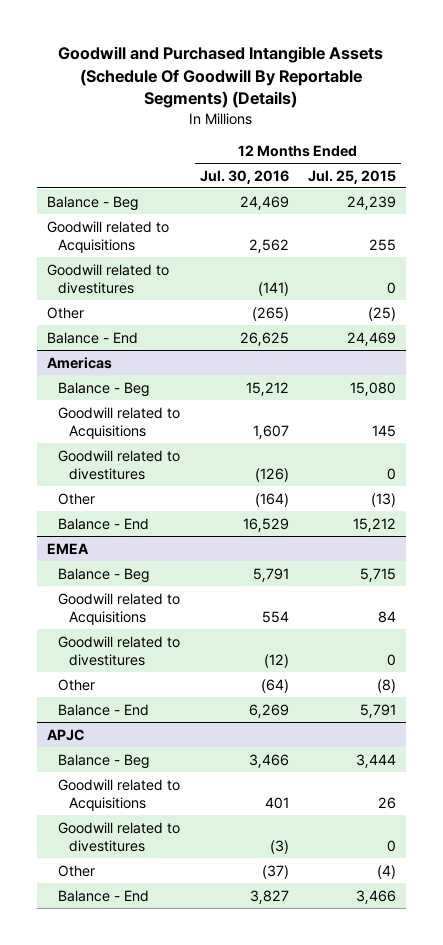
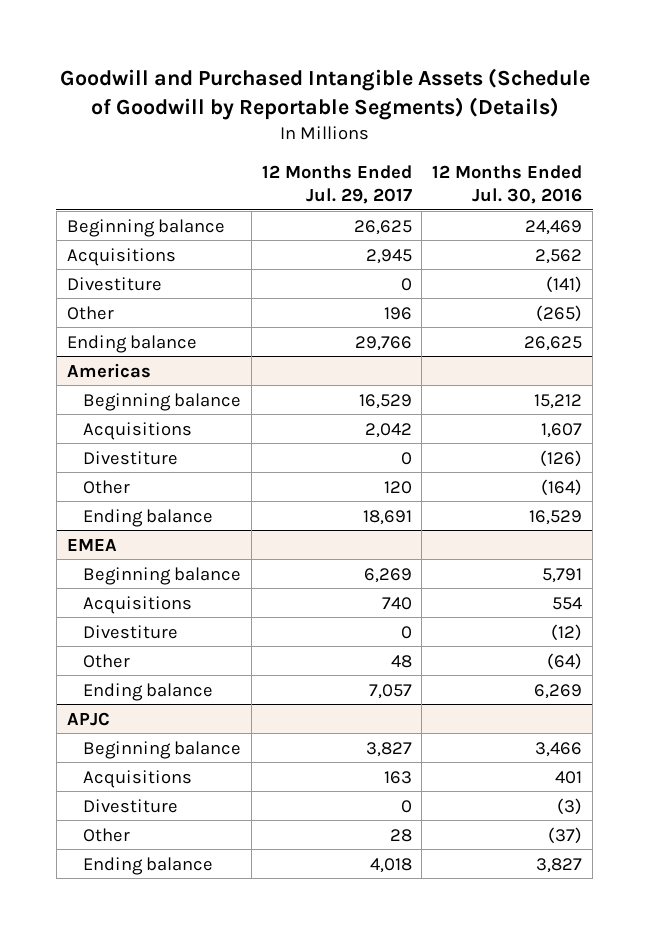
- Goodwill and Purchased Intangible Assets (Schedule Of Goodwill By Reportable Segments) (Details)
+ Goodwill and Purchased Intangible Assets (Schedule of Goodwill by Reportable Segments) (Details)
- | 12 Months Ended Jul. 30, 2016 | 12 Months Ended Jul. 25, 2015
+ | 12 Months Ended Jul. 29, 2017 | 12 Months Ended Jul. 30, 2016
- Balance - Beg | 24,469 | 24,239
- Goodwill related to Acquisitions | 2,562 | 255
- Goodwill related to divestitures | (141) | 0
+ Beginning balance | 26,625 | 24,469
+ Acquisitions | 2,945 | 2,562
+ Divestiture | 0 | (141)
- Balance - End | 26,625 | 24,469
+ Ending balance | 29,766 | 26,625
@ Americas
- Balance - Beg | 15,212 | 15,080
- Goodwill related to Acquisitions | 1,607 | 145
- Goodwill related to divestitures | (126) | 0
+ Beginning balance | 16,529 | 15,212
+ Acquisitions | 2,042 | 1,607
+ Divestiture | 0 | (126)
- Balance - End | 16,529 | 15,212
+ Ending balance | 18,691 | 16,529
@ EMEA
- Balance - Beg | 5,791 | 5,715
- Goodwill related to Acquisitions | 554 | 84
- Goodwill related to divestitures | (12) | 0
+ Beginning balance | 6,269 | 5,791
+ Acquisitions | 740 | 554
+ Divestiture | 0 | (12)
- Balance - End | 6,269 | 5,791
+ Ending balance | 7,057 | 6,269
@ APJC
- Balance - Beg | 3,466 | 3,444
- Goodwill related to Acquisitions | 401 | 26
- Goodwill related to divestitures | (3) | 0
+ Beginning balance | 3,827 | 3,466
+ Acquisitions | 163 | 401
+ Divestiture | 0 | (3)
- Balance - End | 3,827 | 3,466
+ Ending balance | 4,018 | 3,827

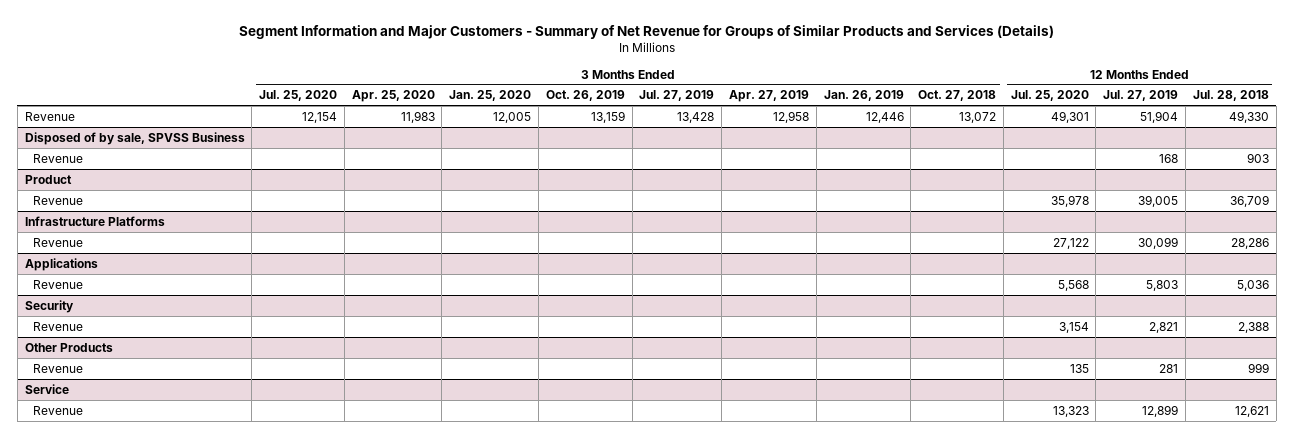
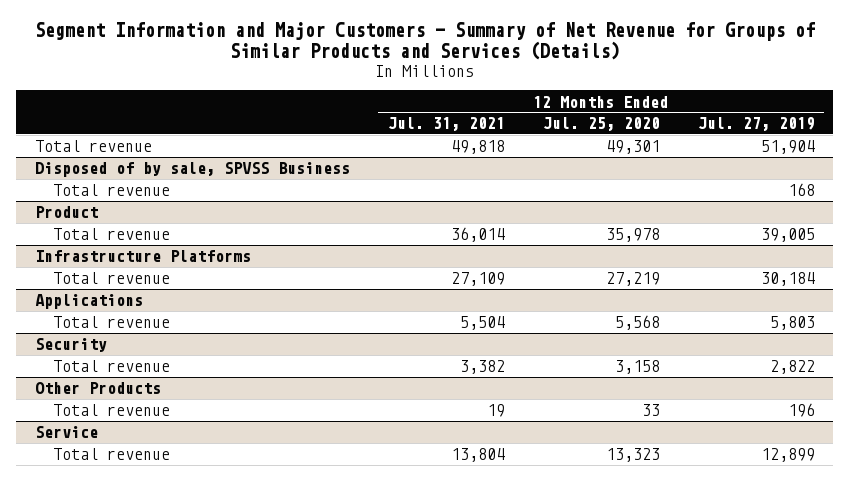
- | 3 Months Ended Jul. 25, 2020 | 3 Months Ended Apr. 25, 2020 | 3 Months Ended Jan. 25, 2020 | 3 Months Ended Oct. 26, 2019 | 3 Months Ended Jul. 27, 2019 | 3 Months Ended Apr. 27, 2019 | 3 Months Ended Jan. 26, 2019 | 3 Months Ended Oct. 27, 2018 | 12 Months Ended Jul. 25, 2020 | 12 Months Ended Jul. 27, 2019 | 12 Months Ended Jul. 28, 2018
+ | 12 Months Ended Jul. 31, 2021 | 12 Months Ended Jul. 25, 2020 | 12 Months Ended Jul. 27, 2019
- Revenue | 12,154 | 11,983 | 12,005 | 13,159 | 13,428 | 12,958 | 12,446 | 13,072 | 49,301 | 51,904 | 49,330
+ Total revenue | 49,818 | 49,301 | 51,904
@ Disposed of by sale, SPVSS Business
- Revenue | | | | | | | | | | 168 | 903
+ Total revenue | | | 168
@ Product
- Revenue | | | | | | | | | 35,978 | 39,005 | 36,709
+ Total revenue | 36,014 | 35,978 | 39,005
@ Infrastructure Platforms
- Revenue | | | | | | | | | 27,122 | 30,099 | 28,286
+ Total revenue | 27,109 | 27,219 | 30,184
@ Applications
- Revenue | | | | | | | | | 5,568 | 5,803 | 5,036
+ Total revenue | 5,504 | 5,568 | 5,803
@ Security
- Revenue | | | | | | | | | 3,154 | 2,821 | 2,388
+ Total revenue | 3,382 | 3,158 | 2,822
@ Other Products
- Revenue | | | | | | | | | 135 | 281 | 999
+ Total revenue | 19 | 33 | 196
@ Service
- Revenue | | | | | | | | | 13,323 | 12,899 | 12,621
+ Total revenue | 13,804 | 13,323 | 12,899

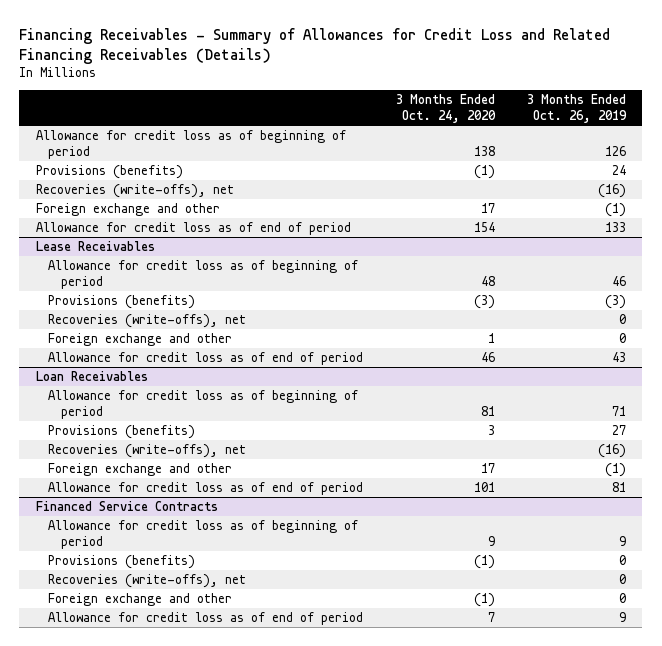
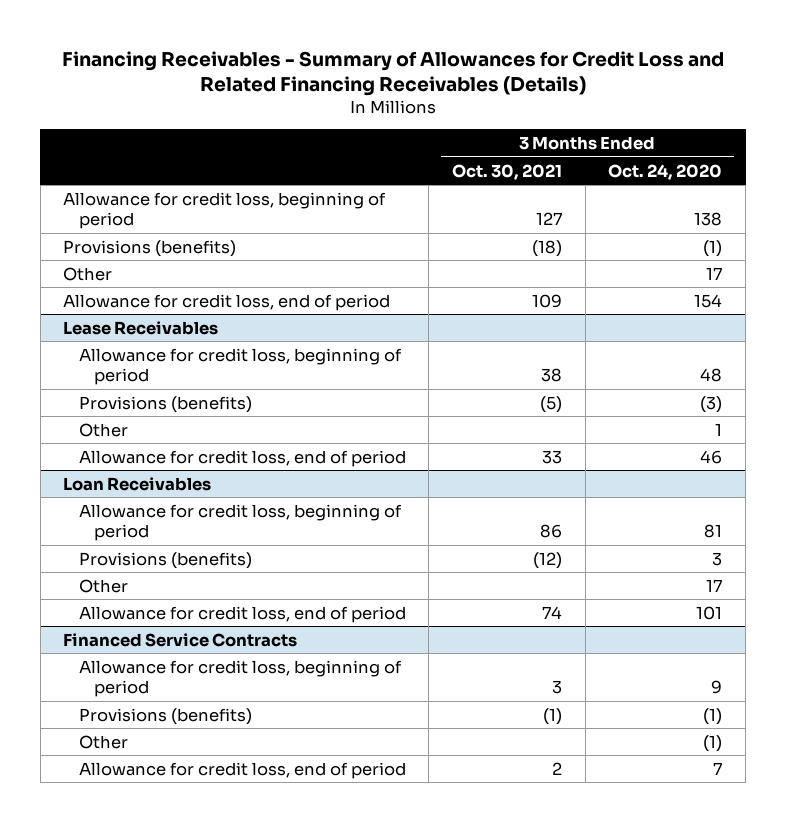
- | 3 Months Ended Oct. 24, 2020 | 3 Months Ended Oct. 26, 2019
+ | 3 Months Ended Oct. 30, 2021 | 3 Months Ended Oct. 24, 2020
- Allowance for credit loss as of beginning of period | 138 | 126
+ Allowance for credit loss, beginning of period | 127 | 138
- Recoveries (write-offs), net | | (16)
- Foreign exchange and other | 17 | (1)
- Allowance for credit loss as of end of period | 154 | 133
+ Other | | 17
+ Allowance for credit loss, end of period | 109 | 154
@ Lease Receivables
- Allowance for credit loss as of beginning of period | 48 | 46
+ Allowance for credit loss, beginning of period | 38 | 48
- Recoveries (write-offs), net | | 0
- Foreign exchange and other | 1 | 0
- Allowance for credit loss as of end of period | 46 | 43
+ Other | | 1
+ Allowance for credit loss, end of period | 33 | 46
@ Loan Receivables
- Allowance for credit loss as of beginning of period | 81 | 71
+ Allowance for credit loss, beginning of period | 86 | 81
- Recoveries (write-offs), net | | (16)
- Foreign exchange and other | 17 | (1)
- Allowance for credit loss as of end of period | 101 | 81
+ Other | | 17
+ Allowance for credit loss, end of period | 74 | 101
@ Financed Service Contracts
- Allowance for credit loss as of beginning of period | 9 | 9
+ Allowance for credit loss, beginning of period | 3 | 9
- Recoveries (write-offs), net | | 0
- Foreign exchange and other | (1) | 0
- Allowance for credit loss as of end of period | 7 | 9
+ Other | | (1)
+ Allowance for credit loss, end of period | 2 | 7

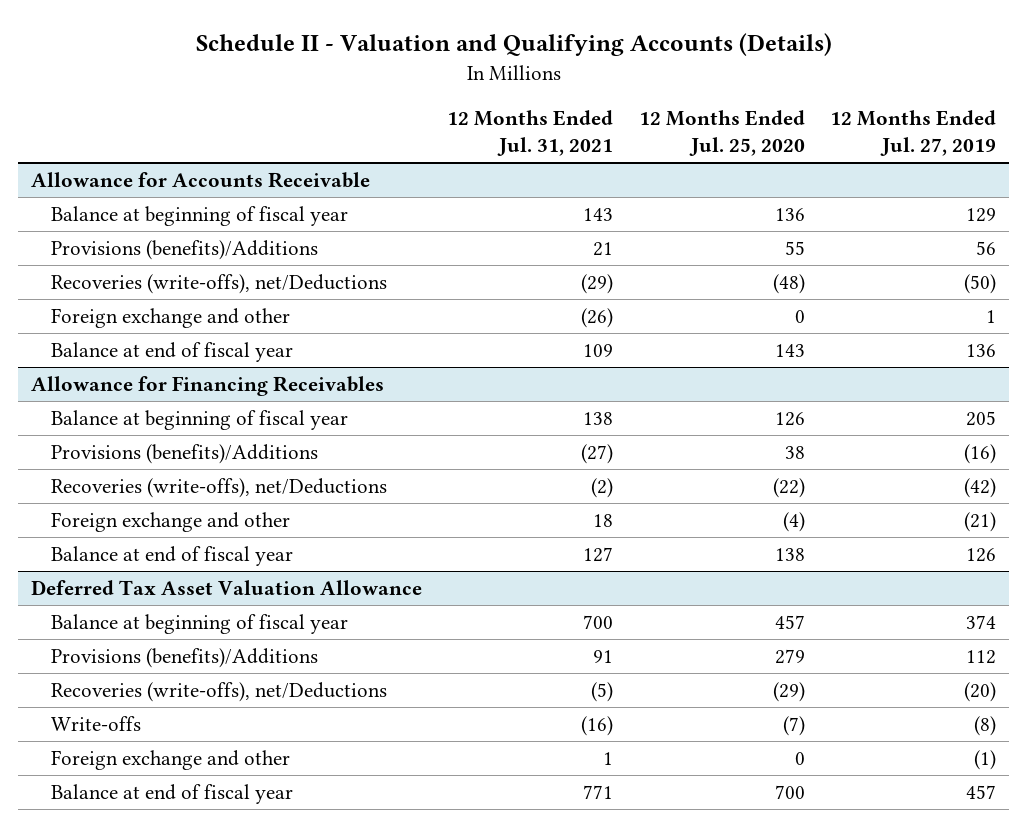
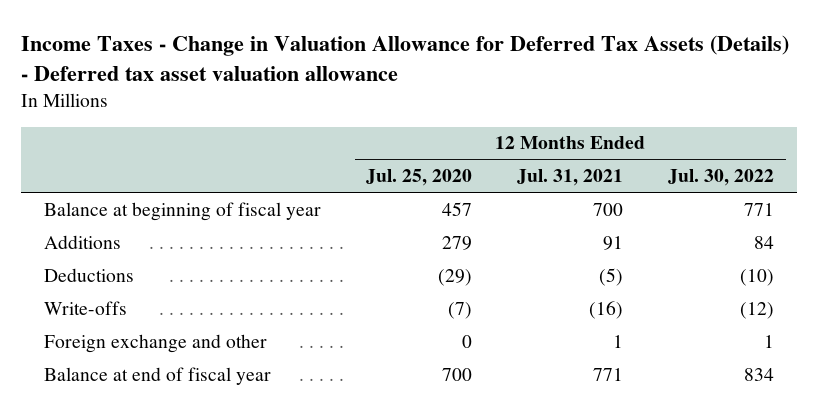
- Schedule II - Valuation and Qualifying Accounts (Details)
+ Income Taxes - Change in Valuation Allowance for Deferred Tax Assets (Details) - Deferred tax asset valuation allowance
- | 12 Months Ended Jul. 31, 2021 | 12 Months Ended Jul. 25, 2020 | 12 Months Ended Jul. 27, 2019
+ | 12 Months Ended Jul. 25, 2020 | 12 Months Ended Jul. 31, 2021 | 12 Months Ended Jul. 30, 2022
- Allowance for Accounts Receivable
- Balance at beginning of fiscal year | 143 | 136 | 129
- Provisions (benefits)/Additions | 21 | 55 | 56
- Recoveries (write-offs), net/Deductions | (29) | (48) | (50)
- Foreign exchange and other | (26) | 0 | 1
- Balance at end of fiscal year | 109 | 143 | 136
- Allowance for Financing Receivables
- Balance at beginning of fiscal year | 138 | 126 | 205
- Provisions (benefits)/Additions | (27) | 38 | (16)
- Recoveries (write-offs), net/Deductions | (2) | (22) | (42)
- Foreign exchange and other | 18 | (4) | (21)
- Balance at end of fiscal year | 127 | 138 | 126
- Deferred Tax Asset Valuation Allowance
- Provisions (benefits)/Additions | 91 | 279 | 112
- Recoveries (write-offs), net/Deductions | (5) | (29) | (20)
+ Additions | 279 | 91 | 84
+ Deductions | (29) | (5) | (10)

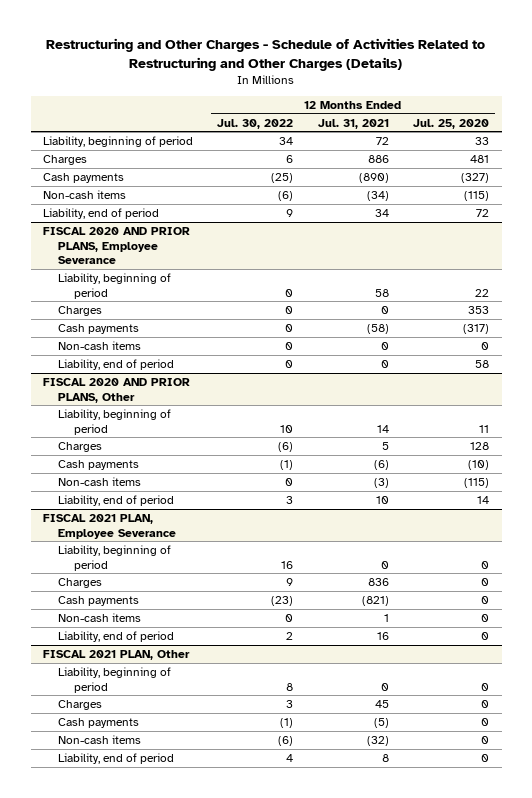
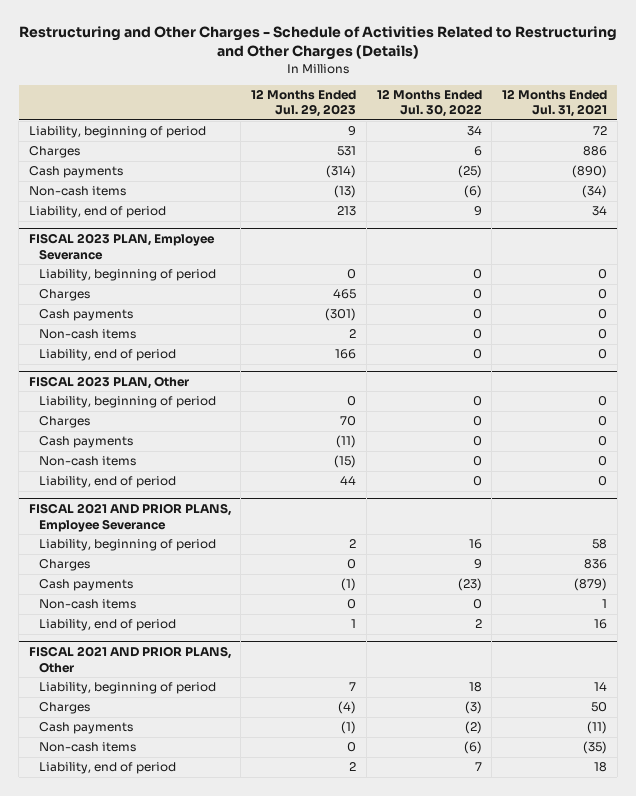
- | 12 Months Ended Jul. 30, 2022 | 12 Months Ended Jul. 31, 2021 | 12 Months Ended Jul. 25, 2020
+ | 12 Months Ended Jul. 29, 2023 | 12 Months Ended Jul. 30, 2022 | 12 Months Ended Jul. 31, 2021
- FISCAL 2020 AND PRIOR PLANS, Employee Severance
- Liability, beginning of period | 0 | 58 | 22
+ FISCAL 2023 PLAN, Employee Severance
+ Liability, beginning of period | 0 | 0 | 0
- Cash payments | 0 | (58) | (317)
+ Cash payments | (301) | 0 | 0
- FISCAL 2020 AND PRIOR PLANS, Other
- Liability, beginning of period | 10 | 14 | 11
- Charges | (6) | 5 | 128
- Cash payments | (1) | (6) | (10)
- Non-cash items | 0 | (3) | (115)
- Liability, end of period | 3 | 10 | 14
- FISCAL 2021 PLAN, Employee Severance
- Liability, beginning of period | 16 | 0 | 0
+ FISCAL 2023 PLAN, Other
+ Liability, beginning of period | 0 | 0 | 0
+ Charges | 70 | 0 | 0
+ Cash payments | (11) | 0 | 0
+ Non-cash items | (15) | 0 | 0
+ Liability, end of period | 44 | 0 | 0
+ FISCAL 2021 AND PRIOR PLANS, Employee Severance
+ Liability, beginning of period | 2 | 16 | 58
- Cash payments | (23) | (821) | 0
+ Cash payments | (1) | (23) | (879)
- FISCAL 2021 PLAN, Other
- Liability, beginning of period | 8 | 0 | 0
- Charges | 3 | 45 | 0
- Cash payments | (1) | (5) | 0
- Non-cash items | (6) | (32) | 0
- Liability, end of period | 4 | 8 | 0
+ FISCAL 2021 AND PRIOR PLANS, Other
+ Liability, beginning of period | 7 | 18 | 14
+ Charges | (4) | (3) | 50
+ Cash payments | (1) | (2) | (11)
+ Non-cash items | 0 | (6) | (35)
+ Liability, end of period | 2 | 7 | 18

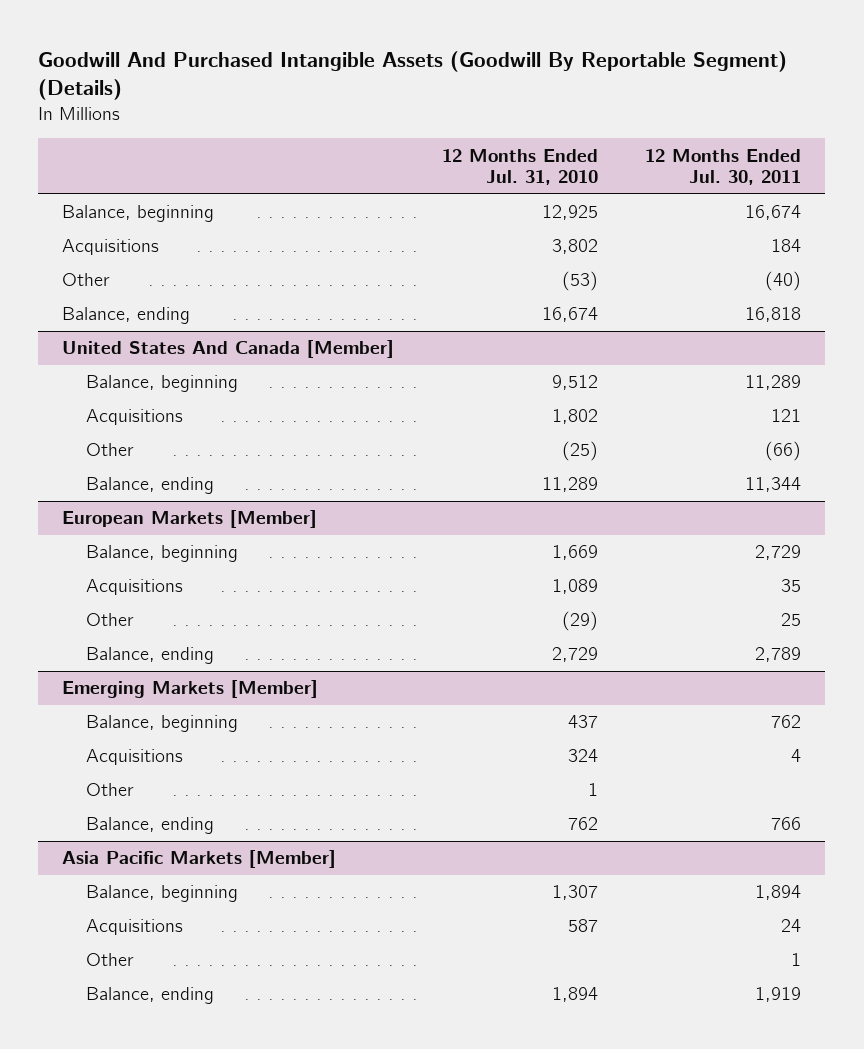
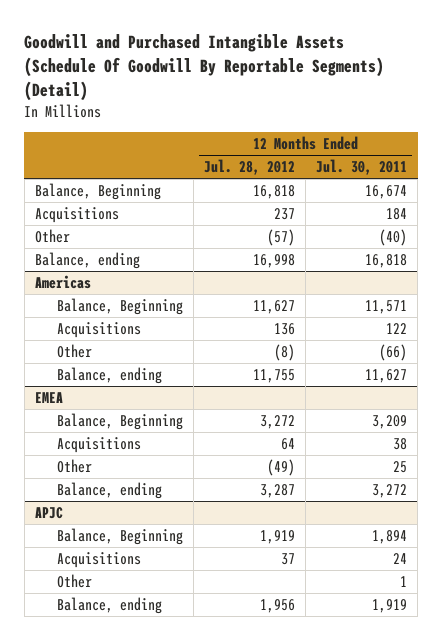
- Goodwill And Purchased Intangible Assets (Goodwill By Reportable Segment) (Details)
+ Goodwill and Purchased Intangible Assets (Schedule Of Goodwill By Reportable Segments) (Detail)
- | 12 Months Ended Jul. 31, 2010 | 12 Months Ended Jul. 30, 2011
+ | 12 Months Ended Jul. 28, 2012 | 12 Months Ended Jul. 30, 2011
- Balance, beginning | 12,925 | 16,674
+ Balance, Beginning | 16,818 | 16,674
- United States And Canada [Member]
- Balance, beginning | 9,512 | 11,289
- Acquisitions | 1,802 | 121
+ Americas
+ Balance, Beginning | 11,627 | 11,571
+ Acquisitions | 136 | 122
- Balance, ending | 11,289 | 11,344
- European Markets [Member]
- Balance, beginning | 1,669 | 2,729
- Acquisitions | 1,089 | 35
+ Balance, ending | 11,755 | 11,627
+ EMEA
+ Balance, Beginning | 3,272 | 3,209
+ Acquisitions | 64 | 38
- Balance, ending | 2,729 | 2,789
- Emerging Markets [Member]
- Balance, beginning | 437 | 762
- Acquisitions | 324 | 4
- Other | 1 |
- Balance, ending | 762 | 766
- Asia Pacific Markets [Member]
- Balance, beginning | 1,307 | 1,894
+ Balance, ending | 3,287 | 3,272
+ APJC
+ Balance, Beginning | 1,919 | 1,894

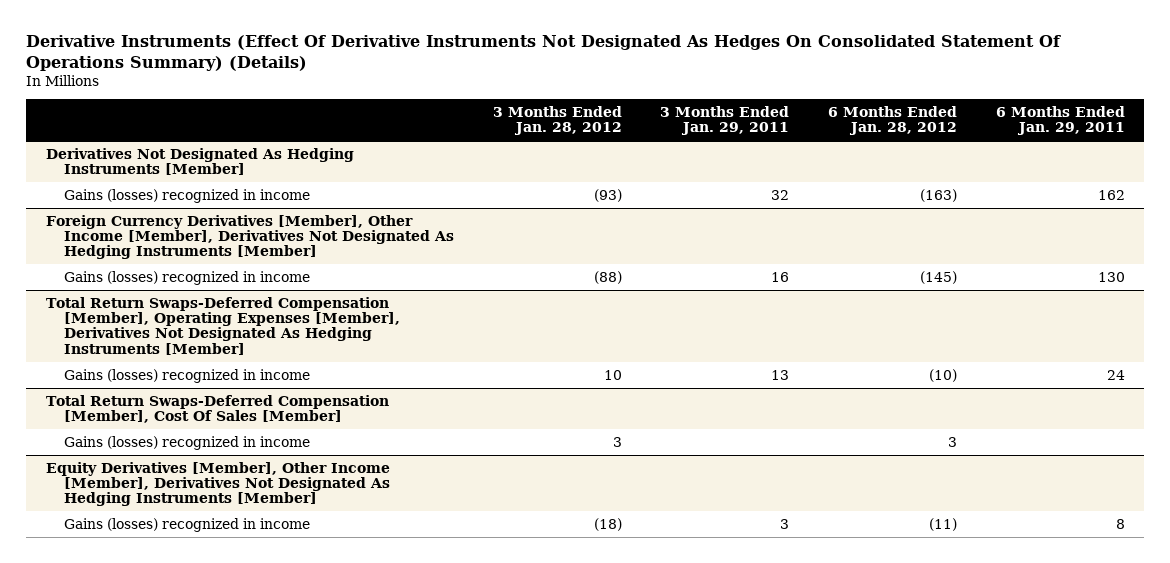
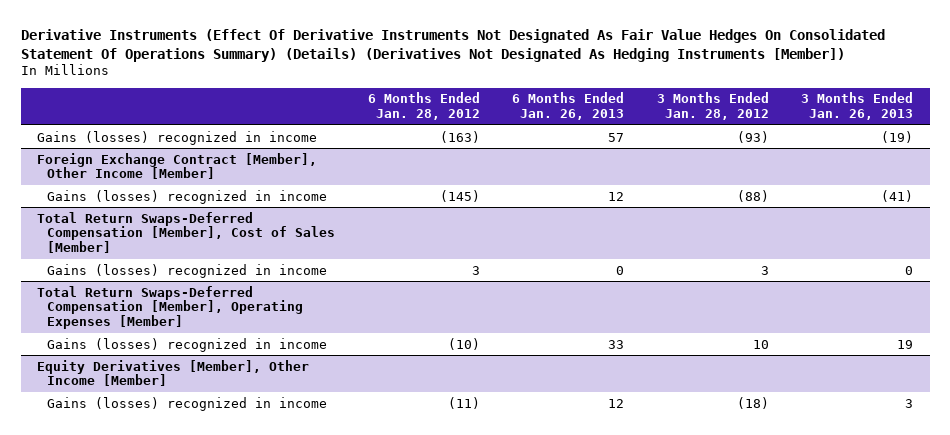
- Derivative Instruments (Effect Of Derivative Instruments Not Designated As Hedges On Consolidated Statement Of Operations Summary) (Details)
+ Derivative Instruments (Effect Of Derivative Instruments Not Designated As Fair Value Hedges On Consolidated Statement Of Operations Summary) (Details) (Derivatives Not Designated As Hedging Instruments [Member])
- | 3 Months Ended Jan. 28, 2012 | 3 Months Ended Jan. 29, 2011 | 6 Months Ended Jan. 28, 2012 | 6 Months Ended Jan. 29, 2011
+ | 6 Months Ended Jan. 28, 2012 | 6 Months Ended Jan. 26, 2013 | 3 Months Ended Jan. 28, 2012 | 3 Months Ended Jan. 26, 2013
- Derivatives Not Designated As Hedging Instruments [Member]
- Foreign Currency Derivatives [Member], Other Income [Member], Derivatives Not Designated As Hedging Instruments [Member]
+ Foreign Exchange Contract [Member], Other Income [Member]
- Total Return Swaps-Deferred Compensation [Member], Operating Expenses [Member], Derivatives Not Designated As Hedging Instruments [Member]
- Gains (losses) recognized in income | 10 | 13 | (10) | 24
- Total Return Swaps-Deferred Compensation [Member], Cost Of Sales [Member]
+ Total Return Swaps-Deferred Compensation [Member], Cost of Sales [Member]
- Equity Derivatives [Member], Other Income [Member], Derivatives Not Designated As Hedging Instruments [Member]
+ Total Return Swaps-Deferred Compensation [Member], Operating Expenses [Member]
+ Gains (losses) recognized in income | (10) | 33 | 10 | 19
+ Equity Derivatives [Member], Other Income [Member]

